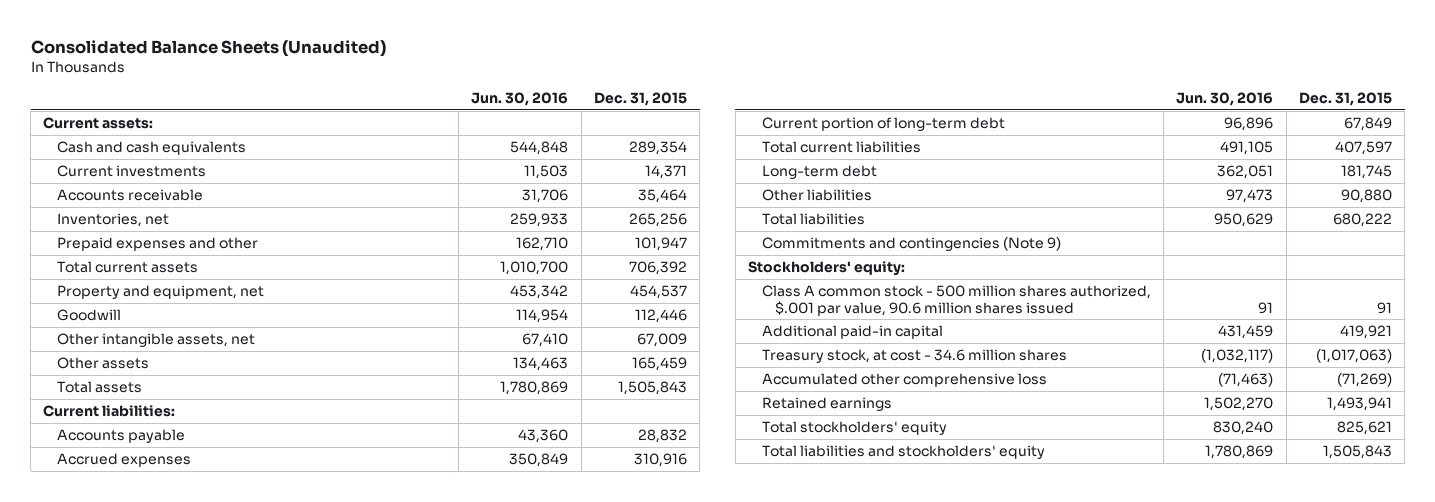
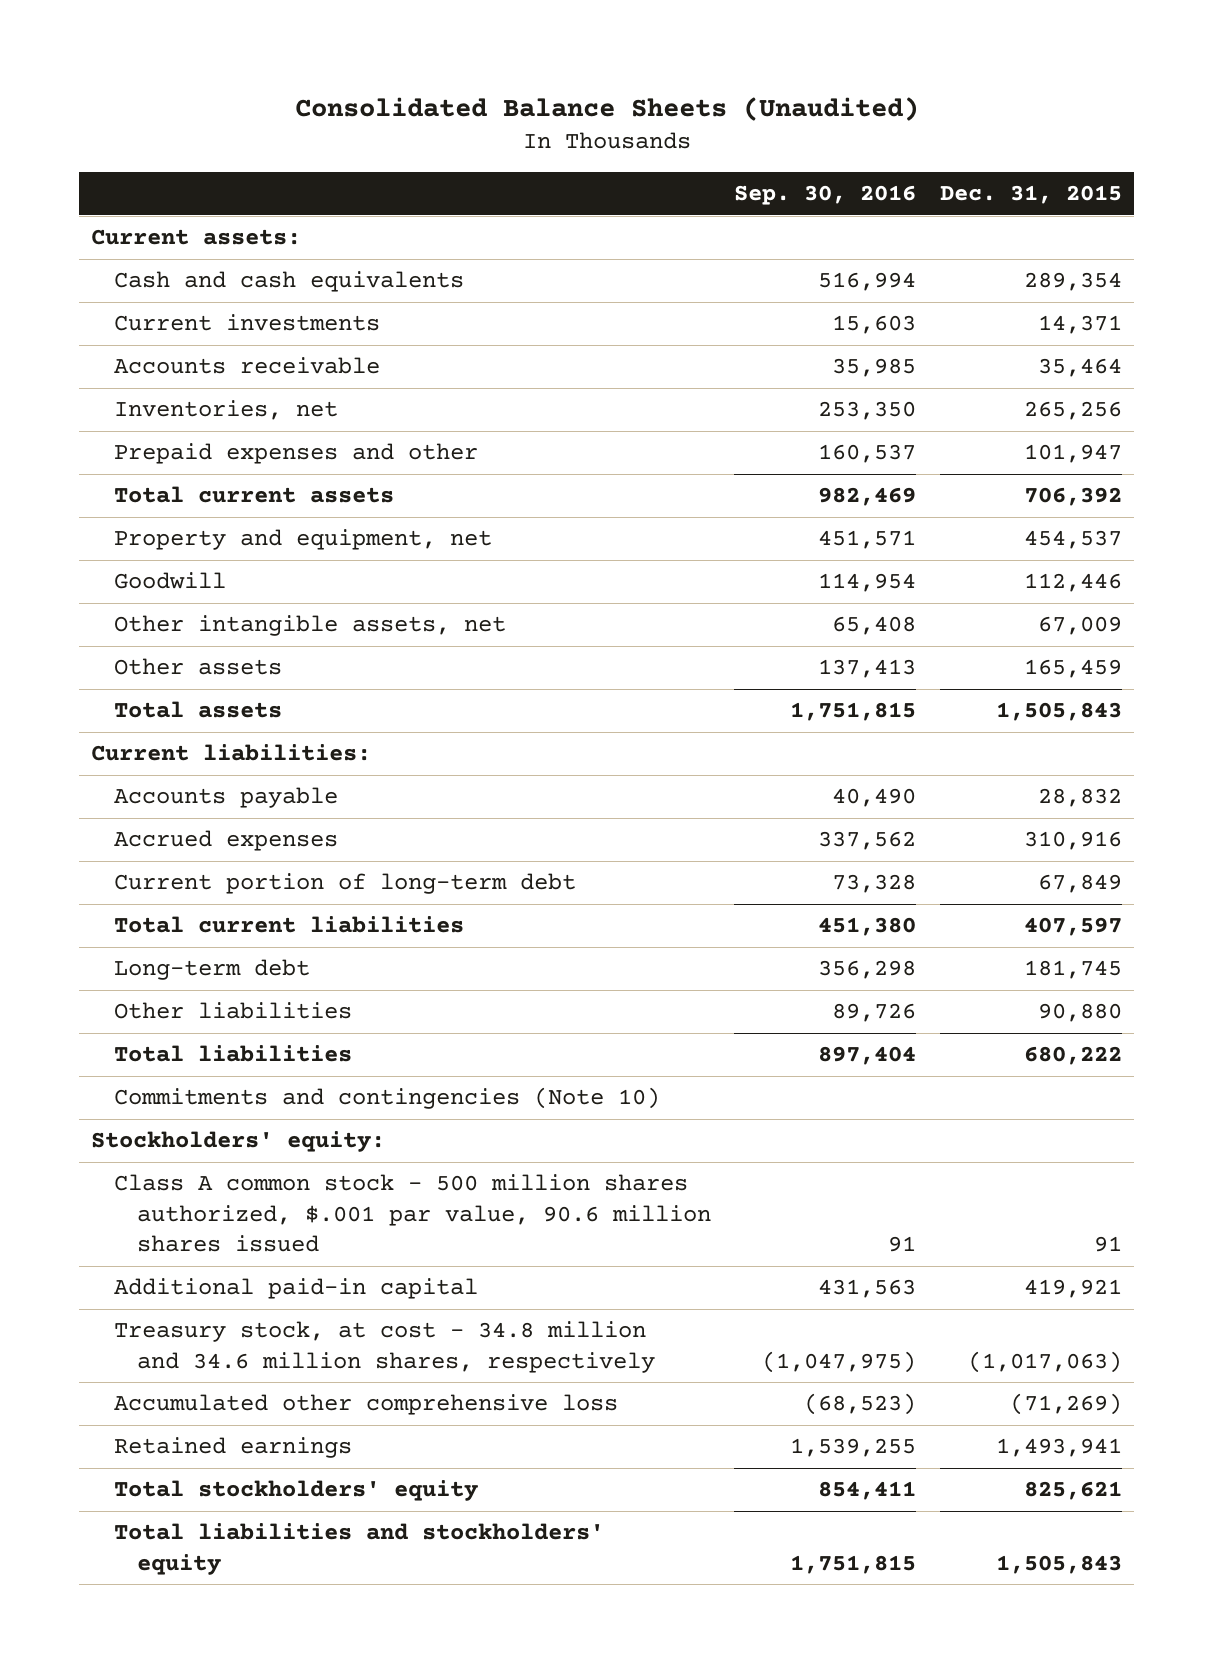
- | Jun. 30, 2016 | Dec. 31, 2015
+ | Sep. 30, 2016 | Dec. 31, 2015
- Commitments and contingencies (Note 9)
+ Commitments and contingencies (Note 10)
- Treasury stock, at cost - 34.6 million shares | (1,032,117) | (1,017,063)
+ Treasury stock, at cost - 34.8 million and 34.6 million shares, respectively | (1,047,975) | (1,017,063)

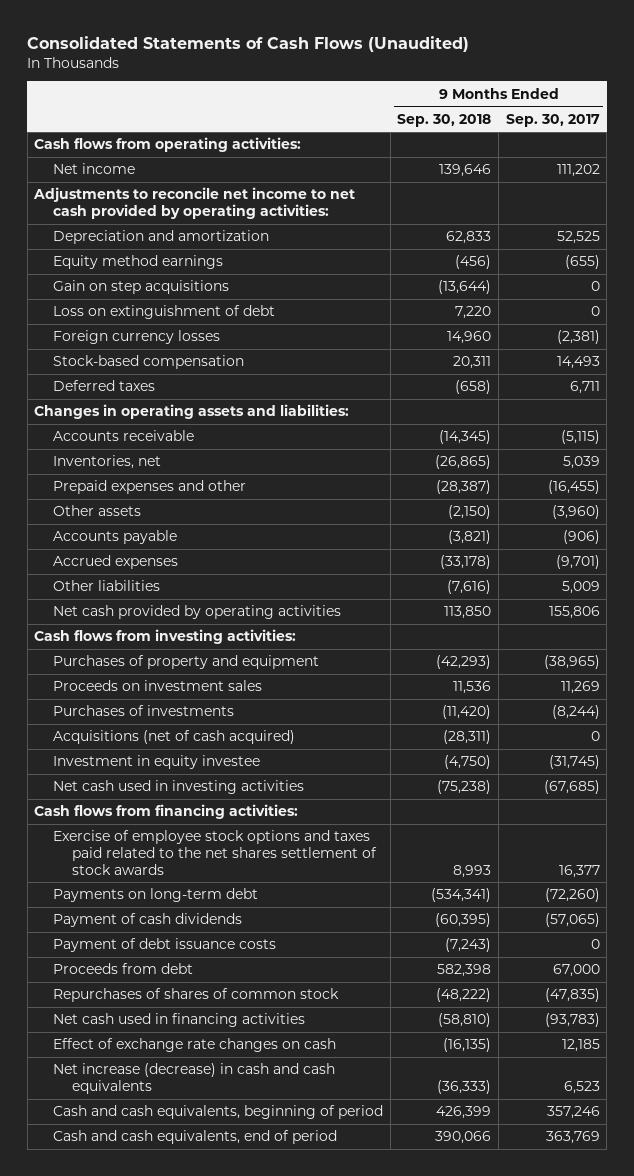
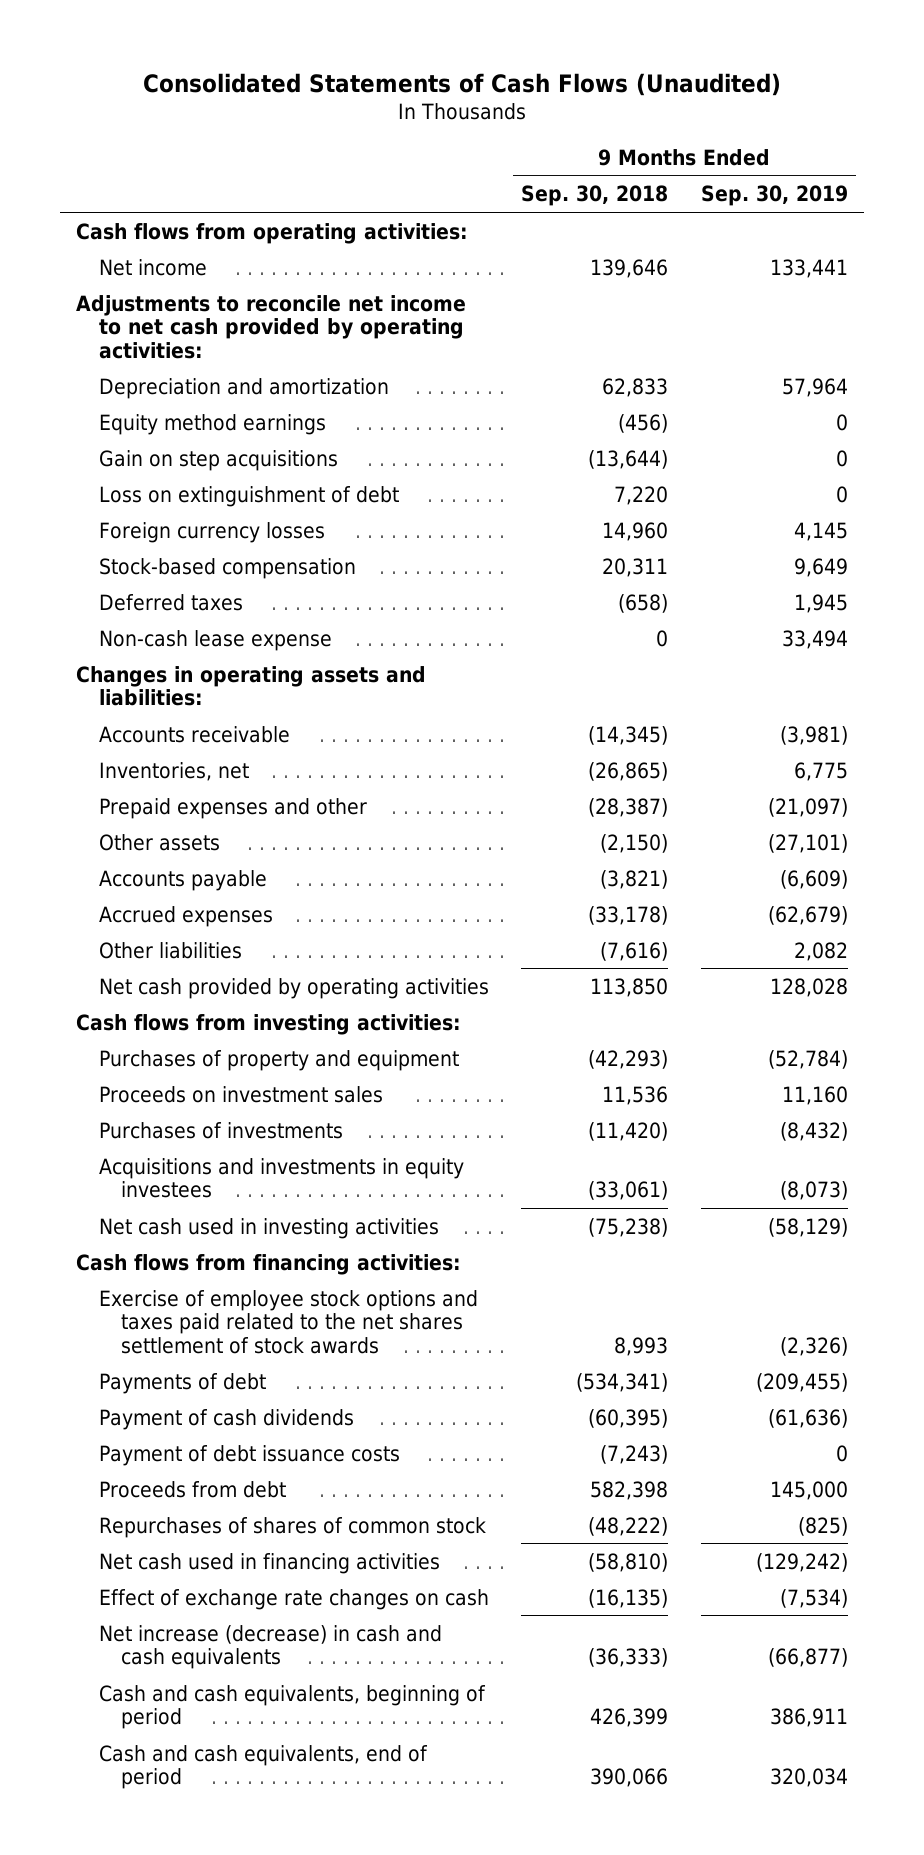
- | 9 Months Ended Sep. 30, 2018 | 9 Months Ended Sep. 30, 2017
+ | 9 Months Ended Sep. 30, 2018 | 9 Months Ended Sep. 30, 2019
+ Non-cash lease expense | 0 | 33,494
- Acquisitions (net of cash acquired) | (28,311) | 0
- Investment in equity investee | (4,750) | (31,745)
+ Acquisitions and investments in equity investees | (33,061) | (8,073)
- Payments on long-term debt | (534,341) | (72,260)
+ Payments of debt | (534,341) | (209,455)

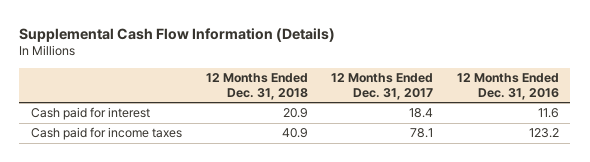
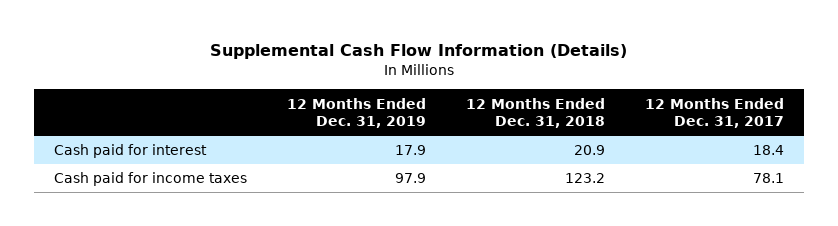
- | 12 Months Ended Dec. 31, 2018 | 12 Months Ended Dec. 31, 2017 | 12 Months Ended Dec. 31, 2016
+ | 12 Months Ended Dec. 31, 2019 | 12 Months Ended Dec. 31, 2018 | 12 Months Ended Dec. 31, 2017
- Cash paid for income taxes | 40.9 | 78.1 | 123.2
+ Cash paid for income taxes | 97.9 | 123.2 | 78.1

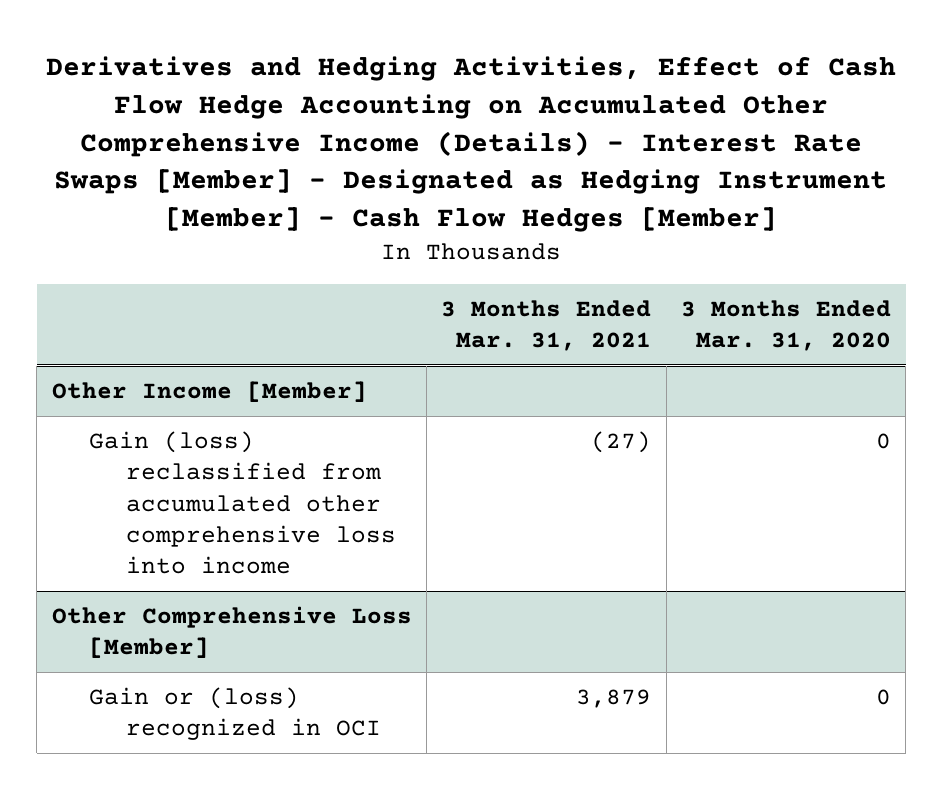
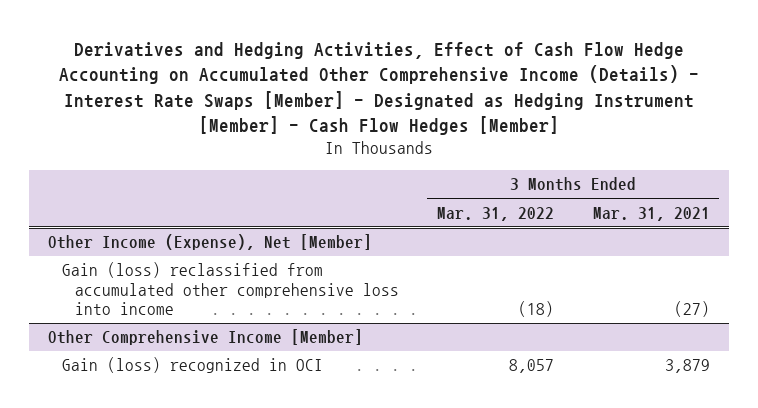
- | 3 Months Ended Mar. 31, 2021 | 3 Months Ended Mar. 31, 2020
+ | 3 Months Ended Mar. 31, 2022 | 3 Months Ended Mar. 31, 2021
- Other Income [Member]
+ Other Income (Expense), Net [Member]
- Other Comprehensive Loss [Member]
- Gain or (loss) recognized in OCI | 3,879 | 0
+ Other Comprehensive Income [Member]
+ Gain (loss) recognized in OCI | 8,057 | 3,879

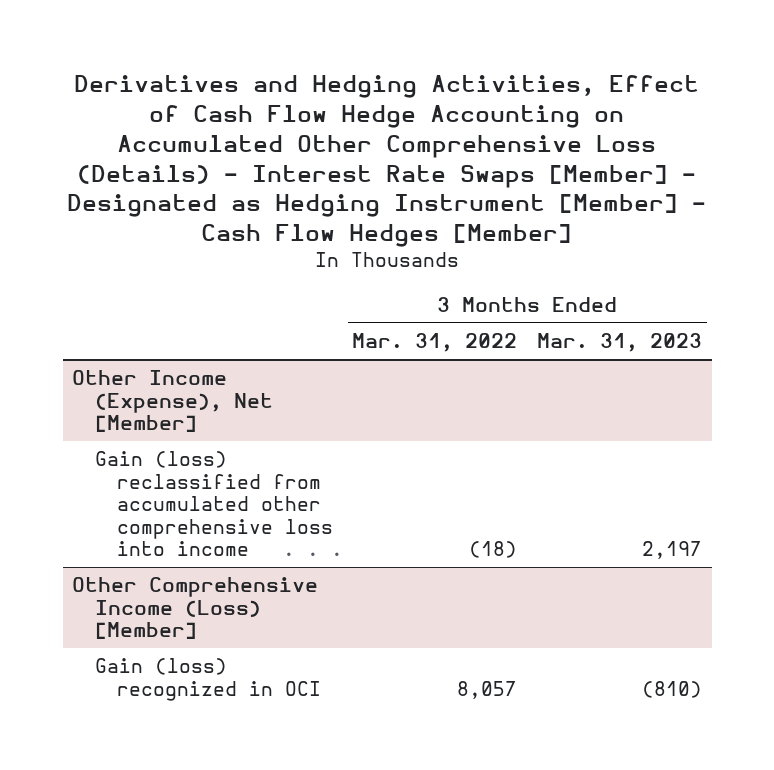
- Derivatives and Hedging Activities, Effect of Cash Flow Hedge Accounting on Accumulated Other Comprehensive Income (Details) - Interest Rate Swaps [Member] - Designated as Hedging Instrument [Member] - Cash Flow Hedges [Member]
+ Derivatives and Hedging Activities, Effect of Cash Flow Hedge Accounting on Accumulated Other Comprehensive Loss (Details) - Interest Rate Swaps [Member] - Designated as Hedging Instrument [Member] - Cash Flow Hedges [Member]
- | 3 Months Ended Mar. 31, 2022 | 3 Months Ended Mar. 31, 2021
+ | 3 Months Ended Mar. 31, 2022 | 3 Months Ended Mar. 31, 2023
- Other Comprehensive Income [Member]
+ Other Comprehensive Income (Loss) [Member]

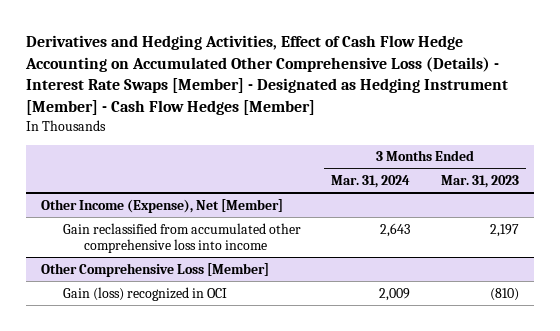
- | 3 Months Ended Mar. 31, 2022 | 3 Months Ended Mar. 31, 2023
+ | 3 Months Ended Mar. 31, 2024 | 3 Months Ended Mar. 31, 2023
@ Other Income (Expense), Net [Member]
- Gain (loss) reclassified from accumulated other comprehensive loss into income | (18) | 2,197
- Other Comprehensive Income (Loss) [Member]
@ Other Income (Expense), Net [Member]
+ Gain reclassified from accumulated other comprehensive loss into income | 2,643 | 2,197
+ Other Comprehensive Loss [Member]

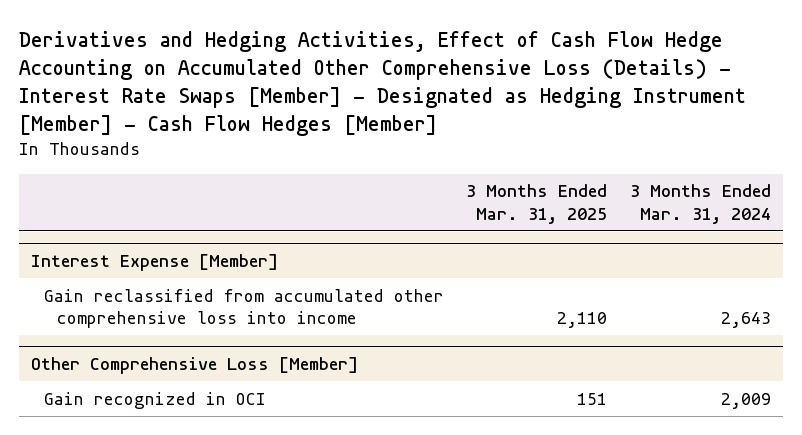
- | 3 Months Ended Mar. 31, 2024 | 3 Months Ended Mar. 31, 2023
+ | 3 Months Ended Mar. 31, 2025 | 3 Months Ended Mar. 31, 2024
- Other Income (Expense), Net [Member]
+ Interest Expense [Member]
@ Other Comprehensive Loss [Member]
- Gain (loss) recognized in OCI | 2,009 | (810)
+ Gain recognized in OCI | 151 | 2,009

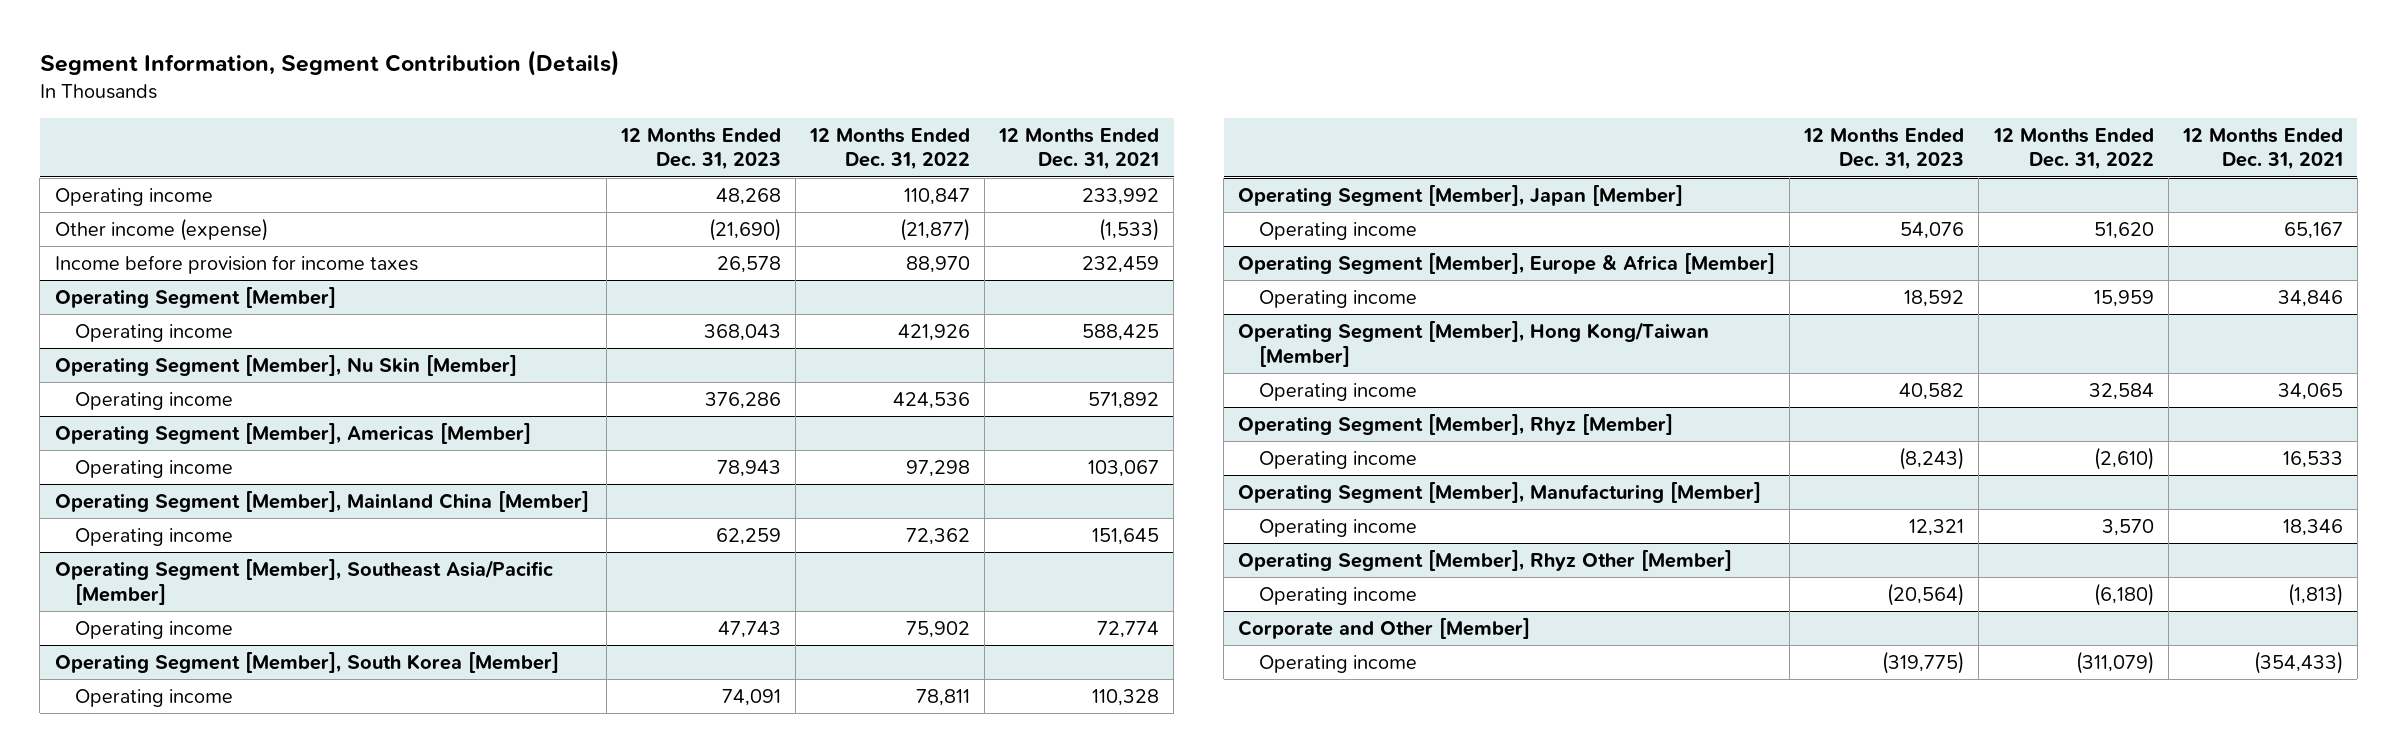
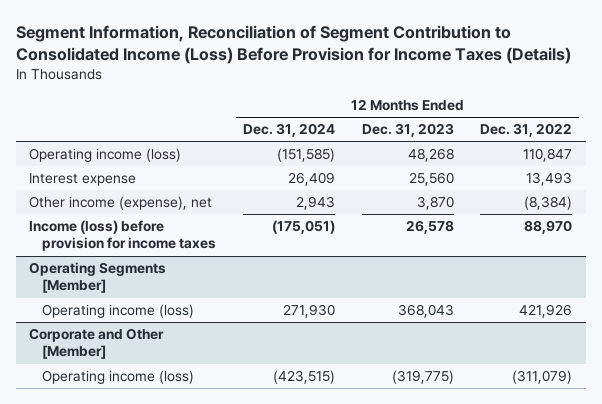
- Segment Information, Segment Contribution (Details)
+ Segment Information, Reconciliation of Segment Contribution to Consolidated Income (Loss) Before Provision for Income Taxes (Details)
- | 12 Months Ended Dec. 31, 2023 | 12 Months Ended Dec. 31, 2022 | 12 Months Ended Dec. 31, 2021
+ | 12 Months Ended Dec. 31, 2024 | 12 Months Ended Dec. 31, 2023 | 12 Months Ended Dec. 31, 2022
- Operating income | 48,268 | 110,847 | 233,992
- Other income (expense) | (21,690) | (21,877) | (1,533)
- Income before provision for income taxes | 26,578 | 88,970 | 232,459
- Operating Segment [Member]
- Operating income | 368,043 | 421,926 | 588,425
- Operating Segment [Member], Nu Skin [Member]
- Operating income | 376,286 | 424,536 | 571,892
- Operating Segment [Member], Americas [Member]
- Operating income | 78,943 | 97,298 | 103,067
- Operating Segment [Member], Mainland China [Member]
- Operating income | 62,259 | 72,362 | 151,645
- Operating Segment [Member], Southeast Asia/Pacific [Member]
- Operating income | 47,743 | 75,902 | 72,774
- Operating Segment [Member], South Korea [Member]
- Operating income | 74,091 | 78,811 | 110,328
- Operating Segment [Member], Japan [Member]
- Operating income | 54,076 | 51,620 | 65,167
- Operating Segment [Member], Europe & Africa [Member]
- Operating income | 18,592 | 15,959 | 34,846
- Operating Segment [Member], Hong Kong/Taiwan [Member]
- Operating income | 40,582 | 32,584 | 34,065
- Operating Segment [Member], Rhyz [Member]
- Operating income | (8,243) | (2,610) | 16,533
- Operating Segment [Member], Manufacturing [Member]
- Operating income | 12,321 | 3,570 | 18,346
- Operating Segment [Member], Rhyz Other [Member]
- Operating income | (20,564) | (6,180) | (1,813)
+ Operating income (loss) | (151,585) | 48,268 | 110,847
+ Interest expense | 26,409 | 25,560 | 13,493
+ Other income (expense), net | 2,943 | 3,870 | (8,384)
+ Income (loss) before provision for income taxes | (175,051) | 26,578 | 88,970
+ Operating Segments [Member]
+ Operating income (loss) | 271,930 | 368,043 | 421,926
@ Corporate and Other [Member]
- Operating income | (319,775) | (311,079) | (354,433)
+ Operating income (loss) | (423,515) | (319,775) | (311,079)

